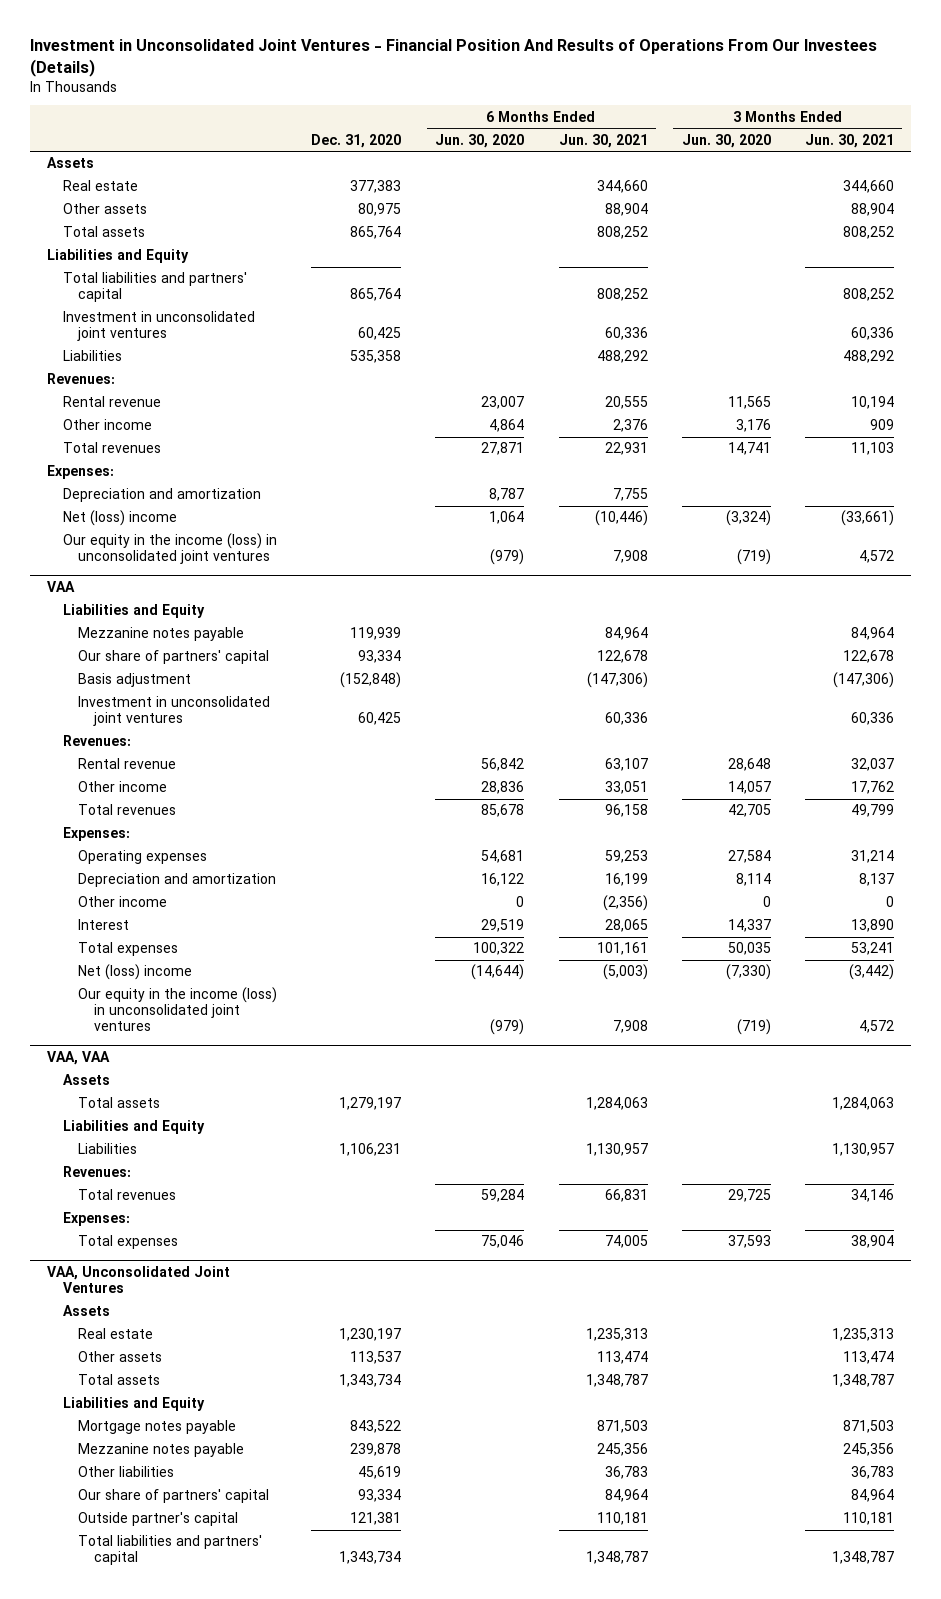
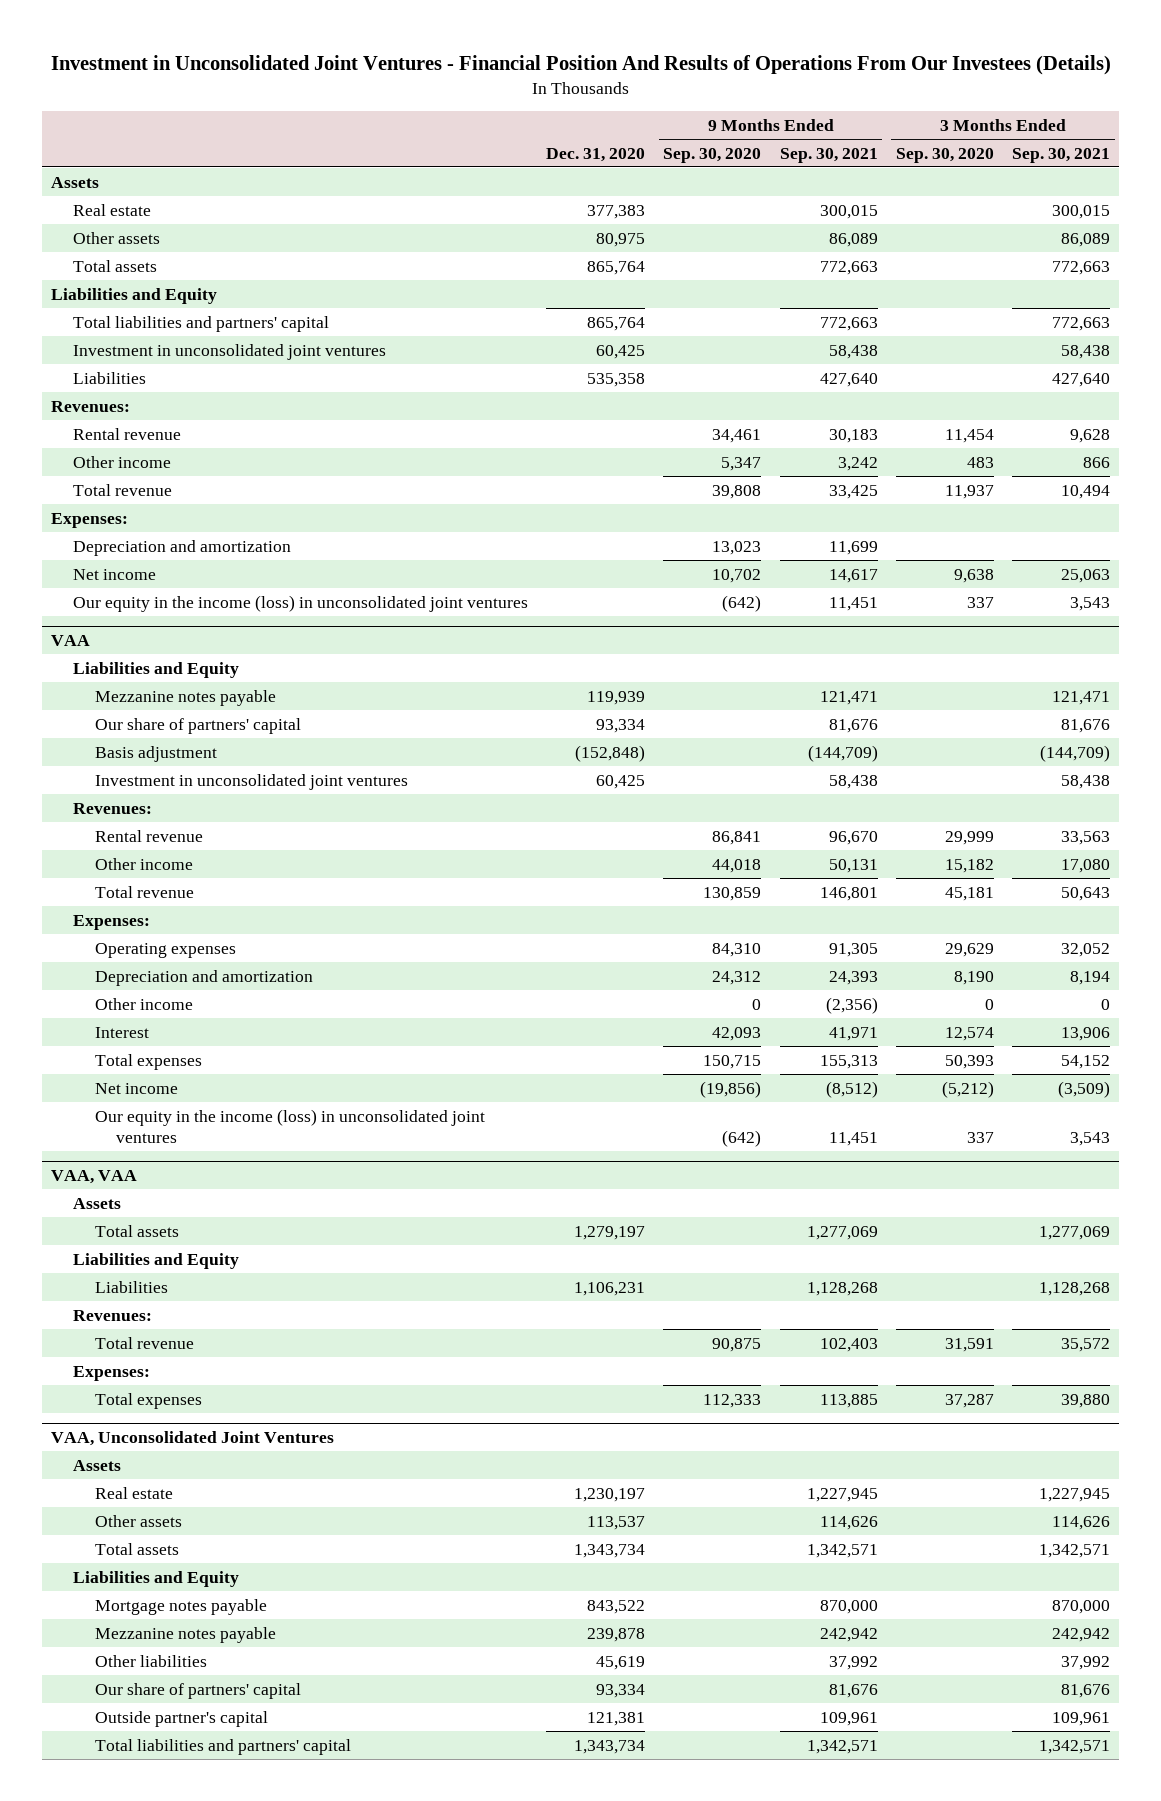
- | Dec. 31, 2020 | 6 Months Ended Jun. 30, 2020 | 6 Months Ended Jun. 30, 2021 | 3 Months Ended Jun. 30, 2020 | 3 Months Ended Jun. 30, 2021
+ | Dec. 31, 2020 | 9 Months Ended Sep. 30, 2020 | 9 Months Ended Sep. 30, 2021 | 3 Months Ended Sep. 30, 2020 | 3 Months Ended Sep. 30, 2021
- Total revenues | | 27,871 | 22,931 | 14,741 | 11,103
+ Total revenue | | 39,808 | 33,425 | 11,937 | 10,494
- Net (loss) income | | 1,064 | (10,446) | (3,324) | (33,661)
+ Net income | | 10,702 | 14,617 | 9,638 | 25,063
@ VAA
- Total revenues | | 85,678 | 96,158 | 42,705 | 49,799
+ Total revenue | | 130,859 | 146,801 | 45,181 | 50,643
- Net (loss) income | | (14,644) | (5,003) | (7,330) | (3,442)
+ Net income | | (19,856) | (8,512) | (5,212) | (3,509)
@ VAA, VAA
- Total revenues | | 59,284 | 66,831 | 29,725 | 34,146
+ Total revenue | | 90,875 | 102,403 | 31,591 | 35,572

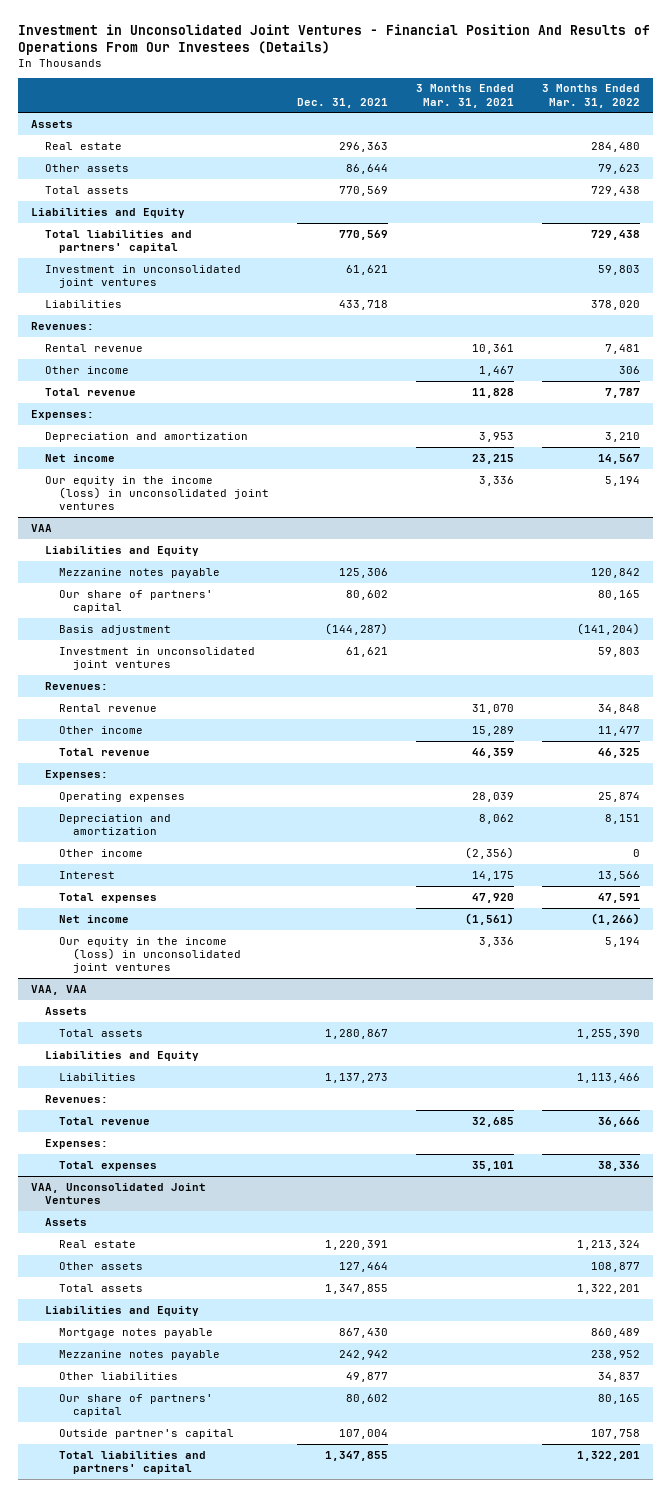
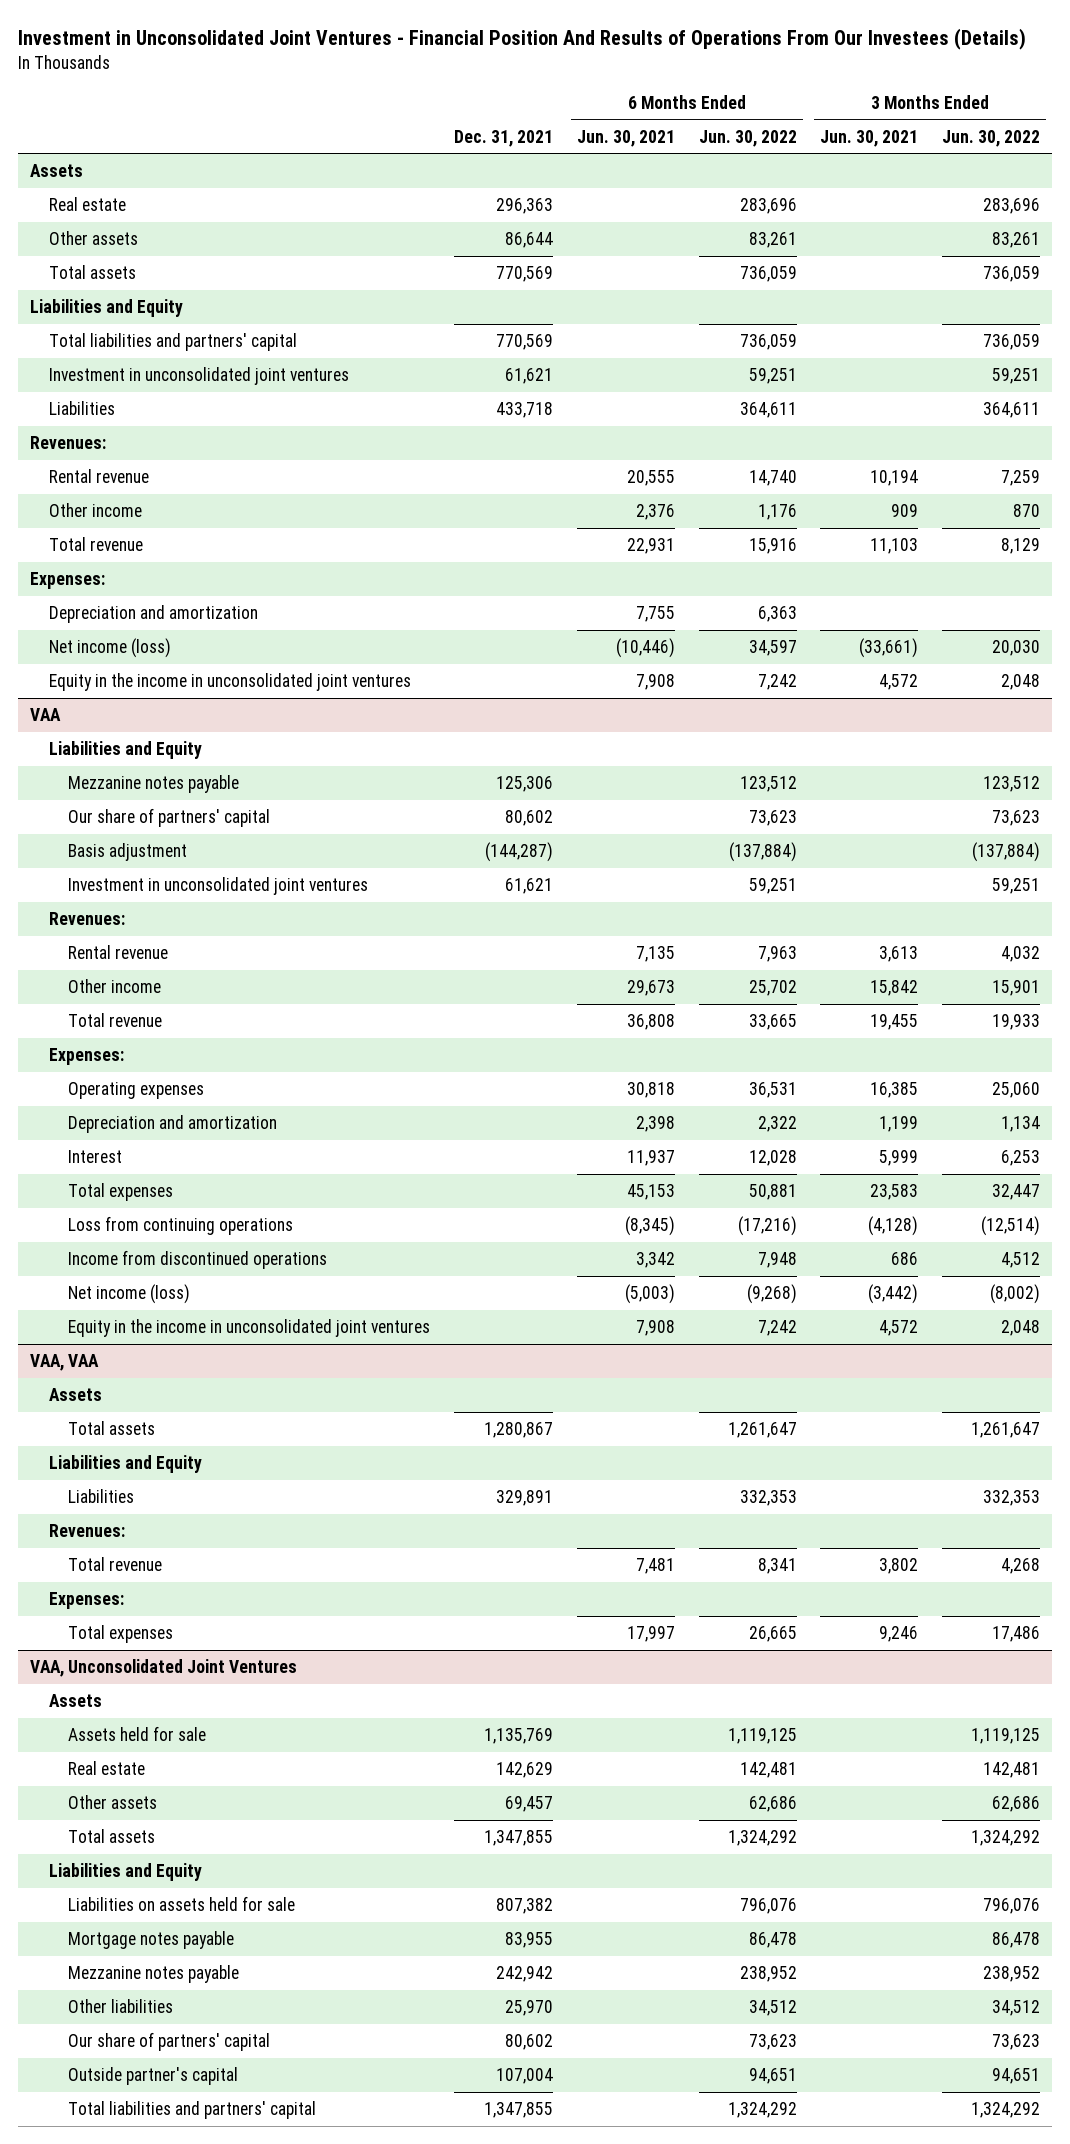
- | Dec. 31, 2021 | 3 Months Ended Mar. 31, 2021 | 3 Months Ended Mar. 31, 2022
+ | Dec. 31, 2021 | 6 Months Ended Jun. 30, 2021 | 6 Months Ended Jun. 30, 2022 | 3 Months Ended Jun. 30, 2021 | 3 Months Ended Jun. 30, 2022
- Net income | | 23,215 | 14,567
- Our equity in the income (loss) in unconsolidated joint ventures | | 3,336 | 5,194
+ Net income (loss) | | (10,446) | 34,597 | (33,661) | 20,030
+ Equity in the income in unconsolidated joint ventures | | 7,908 | 7,242 | 4,572 | 2,048
@ VAA
- Other income | | (2,356) | 0
- Net income | | (1,561) | (1,266)
- Our equity in the income (loss) in unconsolidated joint ventures | | 3,336 | 5,194
+ Loss from continuing operations | | (8,345) | (17,216) | (4,128) | (12,514)
+ Income from discontinued operations | | 3,342 | 7,948 | 686 | 4,512
+ Net income (loss) | | (5,003) | (9,268) | (3,442) | (8,002)
+ Equity in the income in unconsolidated joint ventures | | 7,908 | 7,242 | 4,572 | 2,048
@ VAA, VAA
- Liabilities | 1,137,273 | | 1,113,466
+ Liabilities | 329,891 | | 332,353 | | 332,353
@ VAA, Unconsolidated Joint Ventures
- Real estate | 1,220,391 | | 1,213,324
- Other assets | 127,464 | | 108,877
+ Assets held for sale | 1,135,769 | | 1,119,125 | | 1,119,125
+ Real estate | 142,629 | | 142,481 | | 142,481
+ Other assets | 69,457 | | 62,686 | | 62,686
- Mortgage notes payable | 867,430 | | 860,489
+ Liabilities on assets held for sale | 807,382 | | 796,076 | | 796,076
+ Mortgage notes payable | 83,955 | | 86,478 | | 86,478
- Other liabilities | 49,877 | | 34,837
+ Other liabilities | 25,970 | | 34,512 | | 34,512

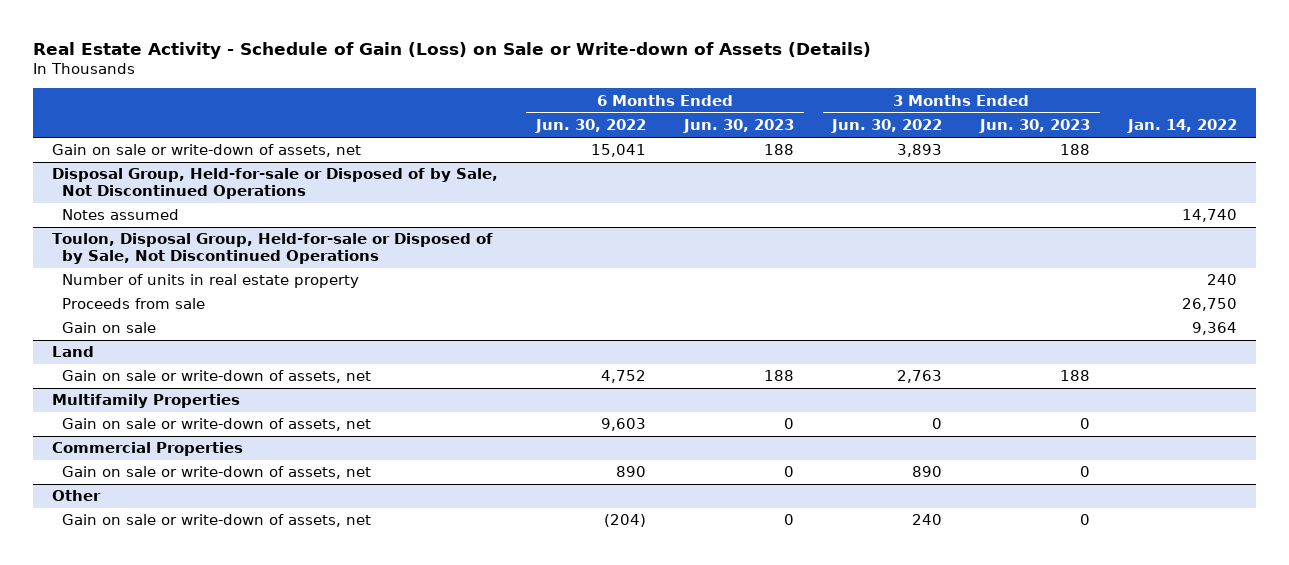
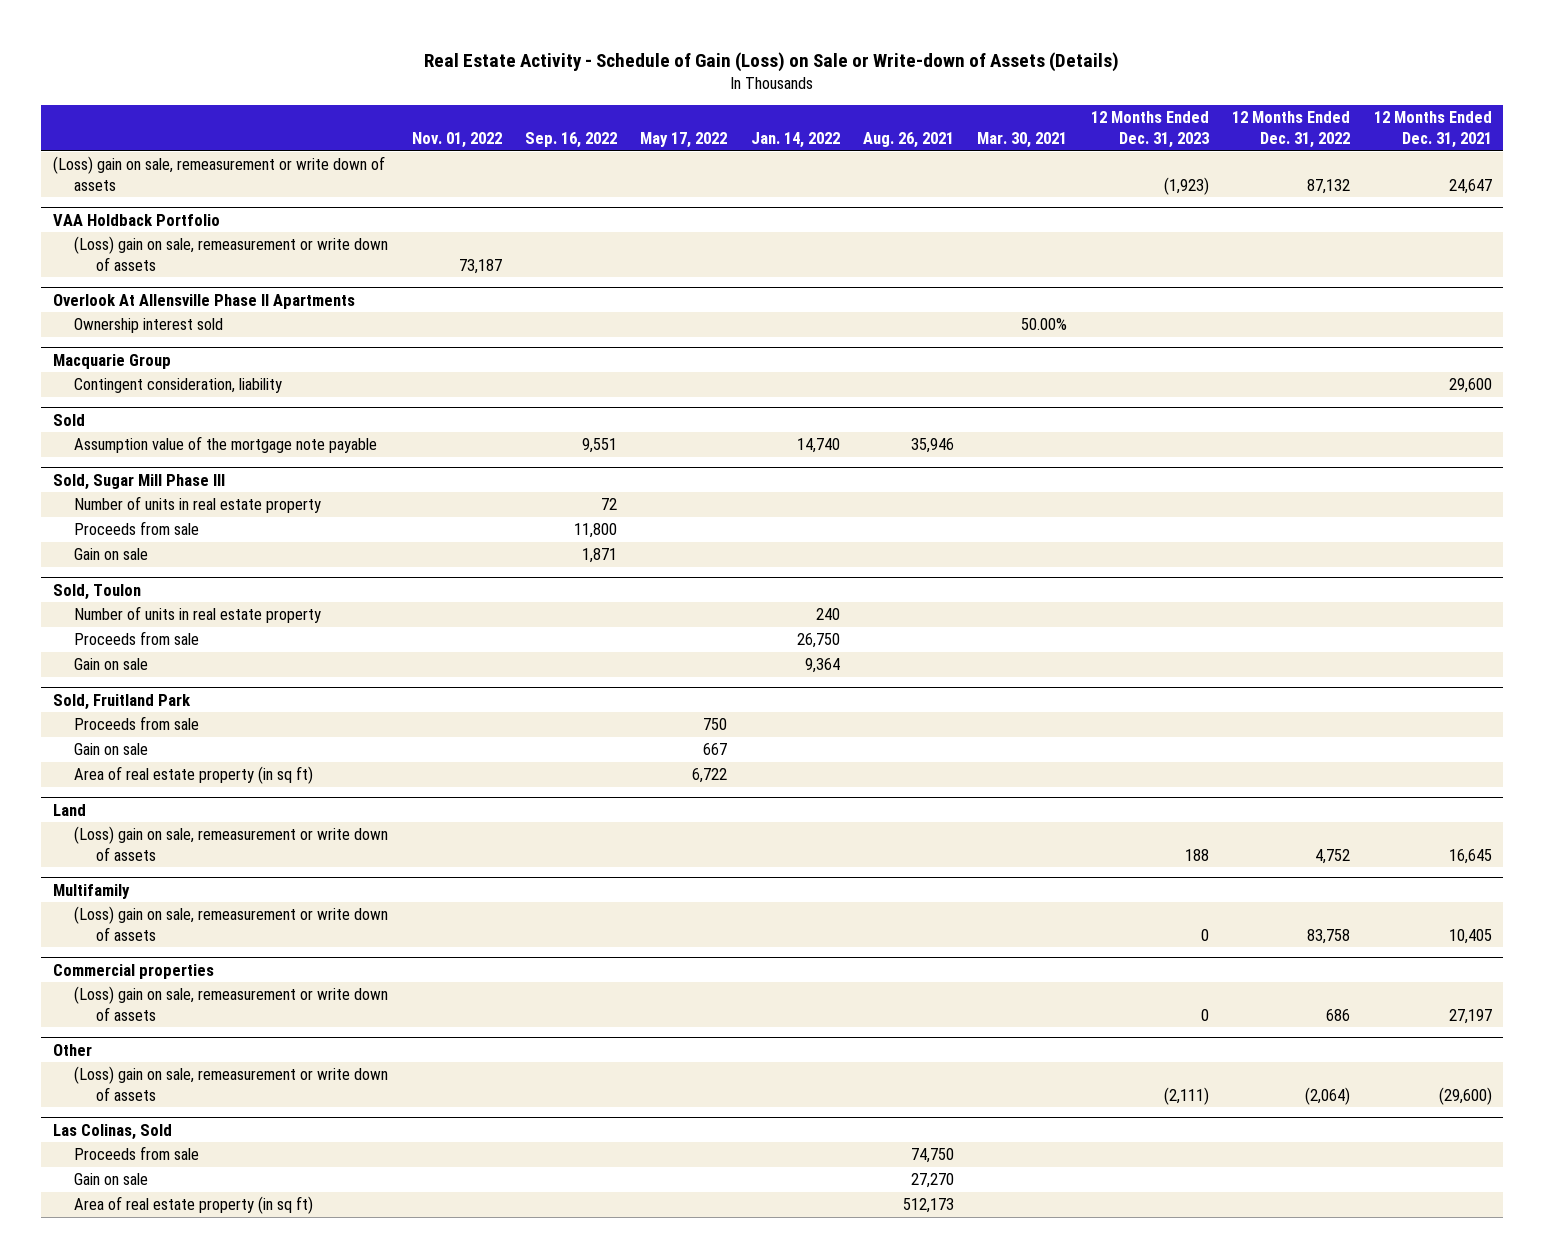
- | 6 Months Ended Jun. 30, 2022 | 6 Months Ended Jun. 30, 2023 | 3 Months Ended Jun. 30, 2022 | 3 Months Ended Jun. 30, 2023 | Jan. 14, 2022
+ | Nov. 01, 2022 | Sep. 16, 2022 | May 17, 2022 | Jan. 14, 2022 | Aug. 26, 2021 | Mar. 30, 2021 | 12 Months Ended Dec. 31, 2023 | 12 Months Ended Dec. 31, 2022 | 12 Months Ended Dec. 31, 2021
- Gain on sale or write-down of assets, net | 15,041 | 188 | 3,893 | 188 |
- Disposal Group, Held-for-sale or Disposed of by Sale, Not Discontinued Operations
- Notes assumed | | | | | 14,740
- Toulon, Disposal Group, Held-for-sale or Disposed of by Sale, Not Discontinued Operations
+ (Loss) gain on sale, remeasurement or write down of assets | | | | | | | (1,923) | 87,132 | 24,647
+ VAA Holdback Portfolio
+ (Loss) gain on sale, remeasurement or write down of assets | 73,187 | | | | | | | |
+ Overlook At Allensville Phase II Apartments
+ Ownership interest sold | | | | | | 50.00% | | |
+ Macquarie Group
+ Contingent consideration, liability | | | | | | | | | 29,600
+ Sold
+ Assumption value of the mortgage note payable | | 9,551 | | 14,740 | 35,946 | | | |
+ Sold, Sugar Mill Phase III
+ Number of units in real estate property | | 72 | | | | | | |
+ Proceeds from sale | | 11,800 | | | | | | |
+ Gain on sale | | 1,871 | | | | | | |
+ Sold, Toulon
+ Sold, Fruitland Park
+ Proceeds from sale | | | 750 | | | | | |
+ Gain on sale | | | 667 | | | | | |
+ Area of real estate property (in sq ft) | | | 6,722 | | | | | |
@ Land
- Gain on sale or write-down of assets, net | 4,752 | 188 | 2,763 | 188 |
- Multifamily Properties
- Gain on sale or write-down of assets, net | 9,603 | 0 | 0 | 0 |
- Commercial Properties
- Gain on sale or write-down of assets, net | 890 | 0 | 890 | 0 |
@ Land
+ (Loss) gain on sale, remeasurement or write down of assets | | | | | | | 188 | 4,752 | 16,645
+ Multifamily
+ (Loss) gain on sale, remeasurement or write down of assets | | | | | | | 0 | 83,758 | 10,405
+ Commercial properties
+ (Loss) gain on sale, remeasurement or write down of assets | | | | | | | 0 | 686 | 27,197
@ Other
- Gain on sale or write-down of assets, net | (204) | 0 | 240 | 0 |
+ (Loss) gain on sale, remeasurement or write down of assets | | | | | | | (2,111) | (2,064) | (29,600)
+ Las Colinas, Sold
+ Proceeds from sale | | | | | 74,750 | | | |
+ Gain on sale | | | | | 27,270 | | | |
+ Area of real estate property (in sq ft) | | | | | 512,173 | | | |

